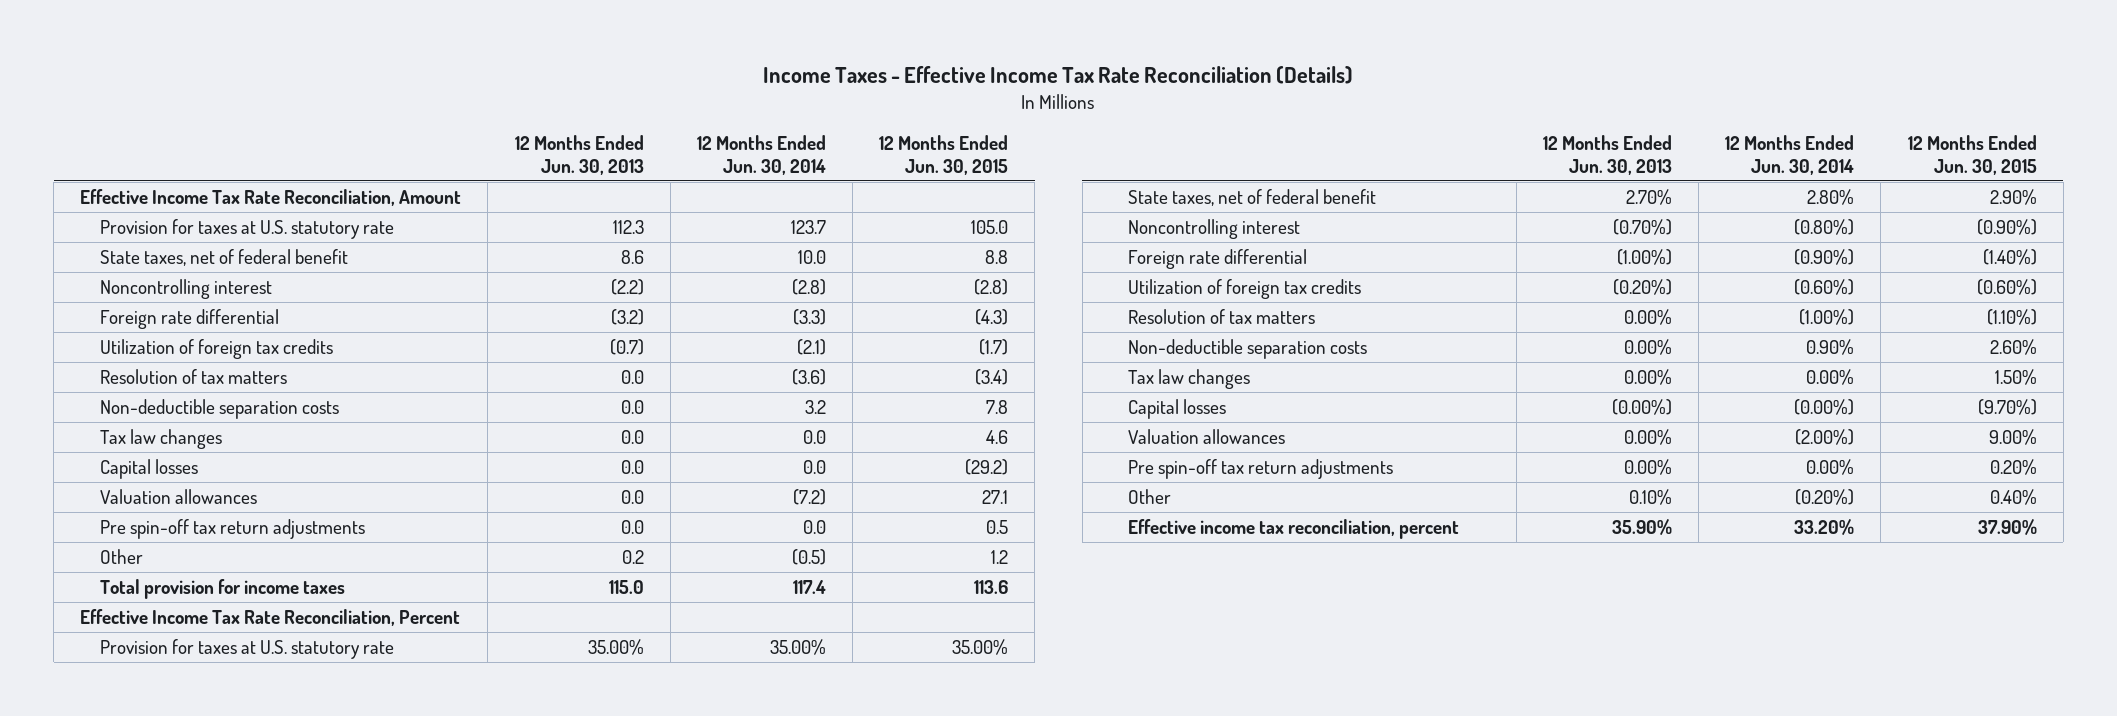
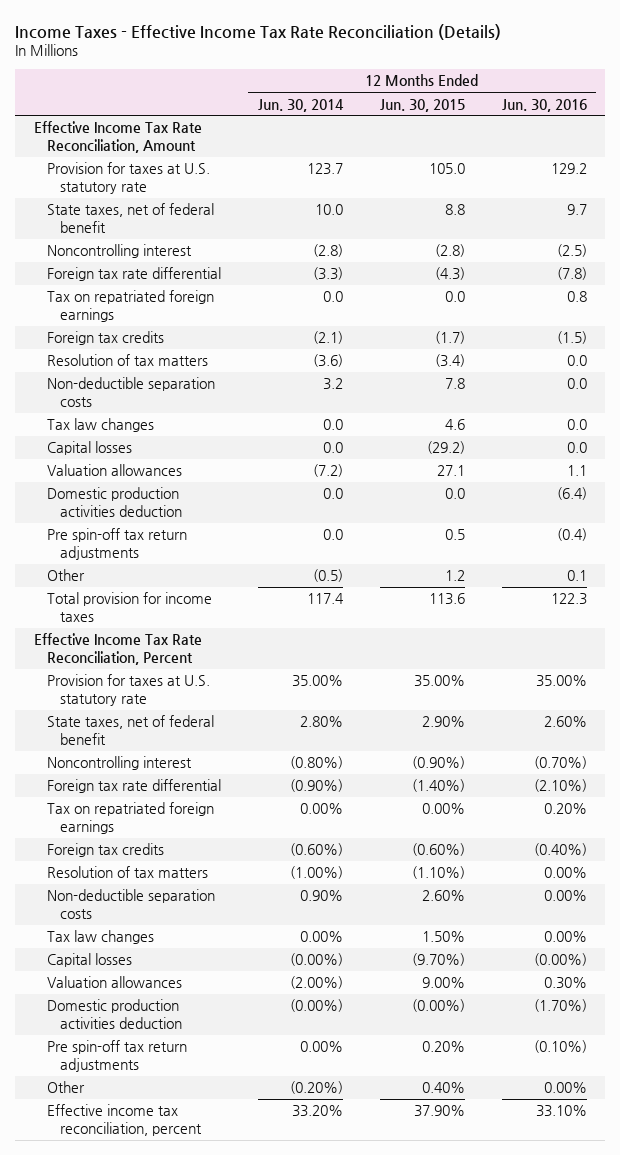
- | 12 Months Ended Jun. 30, 2013 | 12 Months Ended Jun. 30, 2014 | 12 Months Ended Jun. 30, 2015
+ | 12 Months Ended Jun. 30, 2014 | 12 Months Ended Jun. 30, 2015 | 12 Months Ended Jun. 30, 2016
- Foreign rate differential | (3.2) | (3.3) | (4.3)
- Utilization of foreign tax credits | (0.7) | (2.1) | (1.7)
+ Foreign tax rate differential | (3.3) | (4.3) | (7.8)
+ Tax on repatriated foreign earnings | 0.0 | 0.0 | 0.8
+ Foreign tax credits | (2.1) | (1.7) | (1.5)
+ Domestic production activities deduction | 0.0 | 0.0 | (6.4)
- Foreign rate differential | (1.00%) | (0.90%) | (1.40%)
- Utilization of foreign tax credits | (0.20%) | (0.60%) | (0.60%)
+ Foreign tax rate differential | (0.90%) | (1.40%) | (2.10%)
+ Tax on repatriated foreign earnings | 0.00% | 0.00% | 0.20%
+ Foreign tax credits | (0.60%) | (0.60%) | (0.40%)
+ Domestic production activities deduction | (0.00%) | (0.00%) | (1.70%)

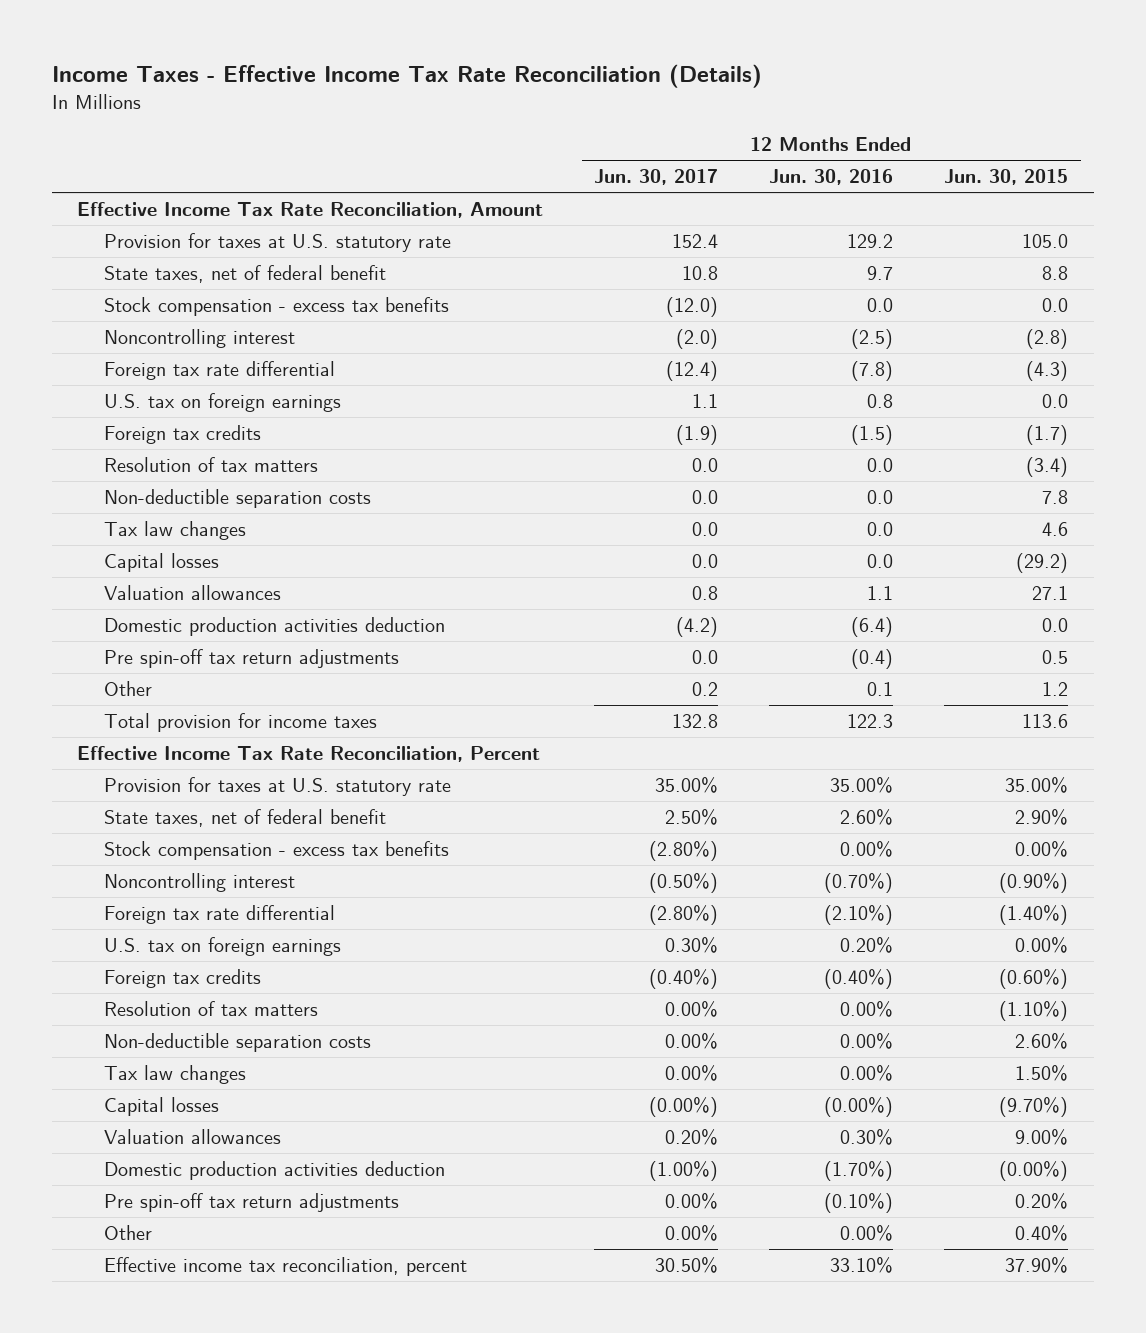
- | 12 Months Ended Jun. 30, 2014 | 12 Months Ended Jun. 30, 2015 | 12 Months Ended Jun. 30, 2016
+ | 12 Months Ended Jun. 30, 2017 | 12 Months Ended Jun. 30, 2016 | 12 Months Ended Jun. 30, 2015
+ Stock compensation - excess tax benefits | (12.0) | 0.0 | 0.0
- Tax on repatriated foreign earnings | 0.0 | 0.0 | 0.8
+ U.S. tax on foreign earnings | 1.1 | 0.8 | 0.0
+ Stock compensation - excess tax benefits | (2.80%) | 0.00% | 0.00%
- Tax on repatriated foreign earnings | 0.00% | 0.00% | 0.20%
+ U.S. tax on foreign earnings | 0.30% | 0.20% | 0.00%

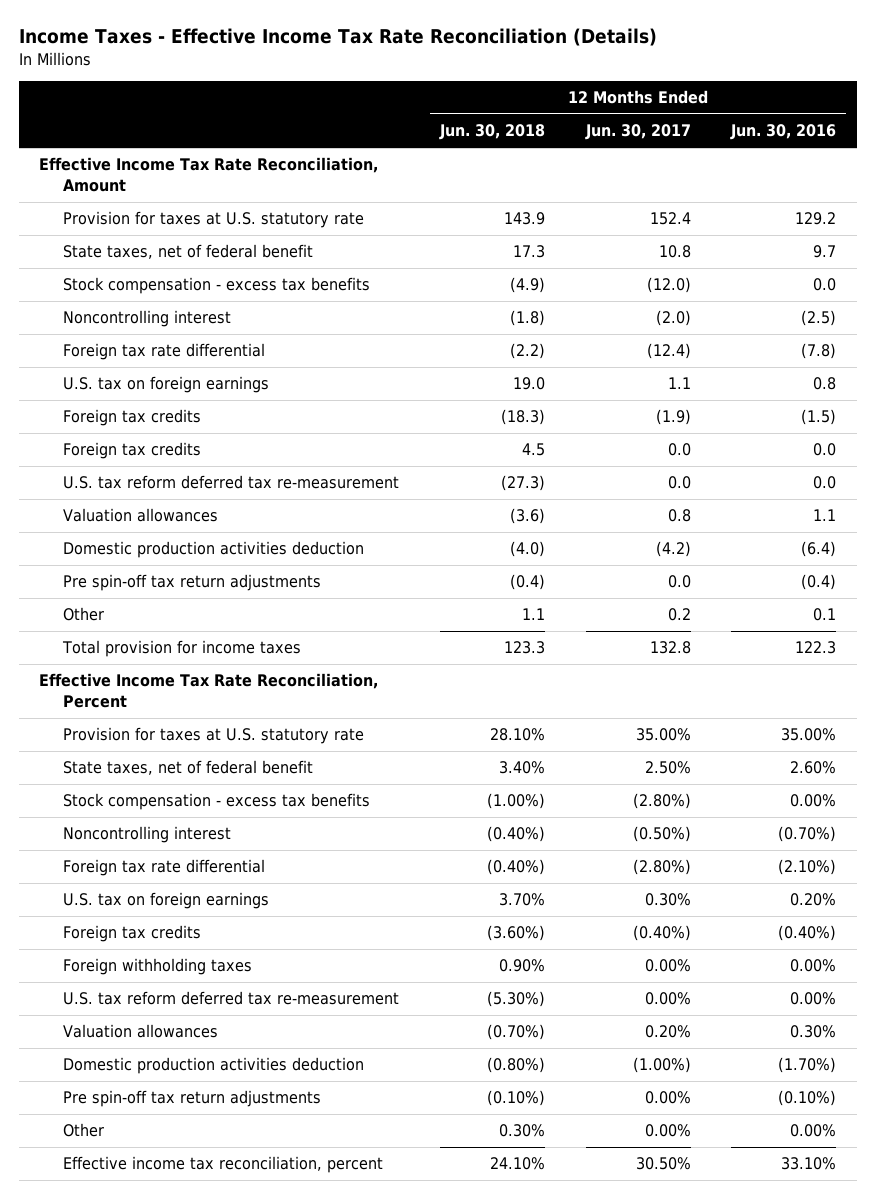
- | 12 Months Ended Jun. 30, 2017 | 12 Months Ended Jun. 30, 2016 | 12 Months Ended Jun. 30, 2015
+ | 12 Months Ended Jun. 30, 2018 | 12 Months Ended Jun. 30, 2017 | 12 Months Ended Jun. 30, 2016
- Resolution of tax matters | 0.0 | 0.0 | (3.4)
- Non-deductible separation costs | 0.0 | 0.0 | 7.8
- Tax law changes | 0.0 | 0.0 | 4.6
- Capital losses | 0.0 | 0.0 | (29.2)
+ Foreign tax credits | 4.5 | 0.0 | 0.0
+ U.S. tax reform deferred tax re-measurement | (27.3) | 0.0 | 0.0
- Resolution of tax matters | 0.00% | 0.00% | (1.10%)
- Non-deductible separation costs | 0.00% | 0.00% | 2.60%
- Tax law changes | 0.00% | 0.00% | 1.50%
- Capital losses | (0.00%) | (0.00%) | (9.70%)
+ Foreign withholding taxes | 0.90% | 0.00% | 0.00%
+ U.S. tax reform deferred tax re-measurement | (5.30%) | 0.00% | 0.00%

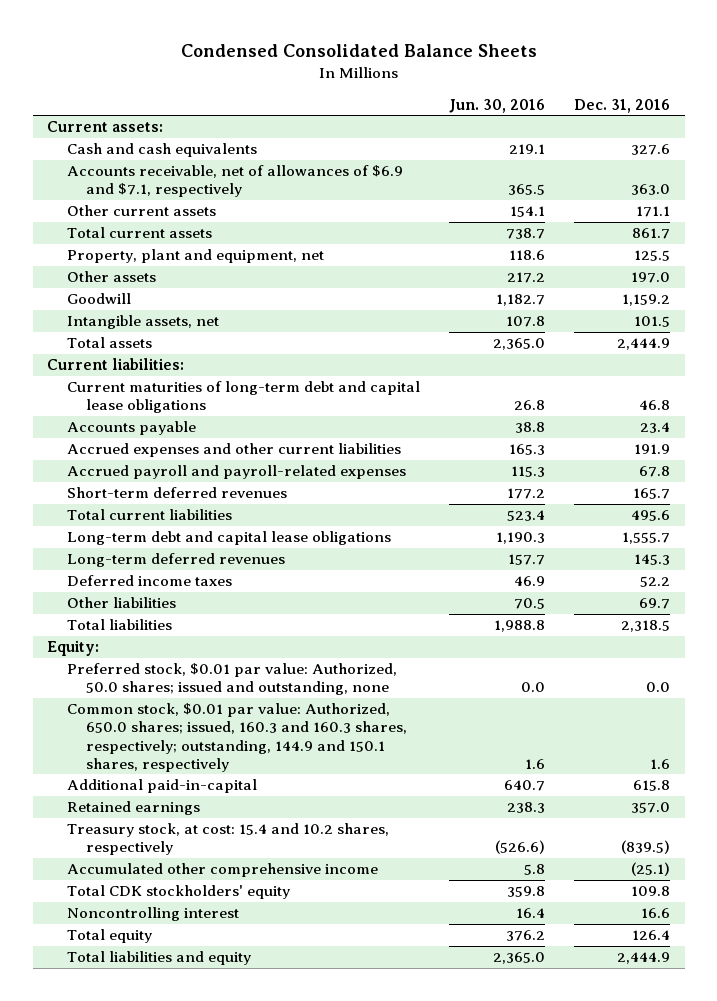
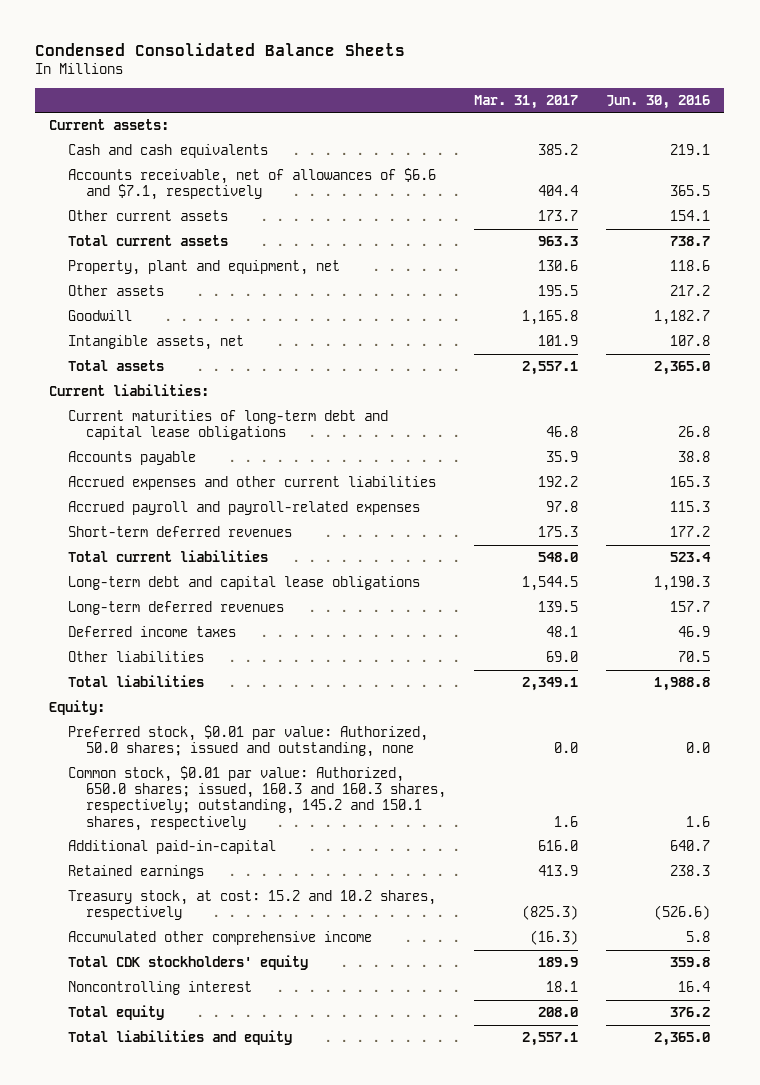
- | Jun. 30, 2016 | Dec. 31, 2016
+ | Mar. 31, 2017 | Jun. 30, 2016
- Accounts receivable, net of allowances of $6.9 and $7.1, respectively | 365.5 | 363.0
+ Accounts receivable, net of allowances of $6.6 and $7.1, respectively | 404.4 | 365.5
- Common stock, $0.01 par value: Authorized, 650.0 shares; issued, 160.3 and 160.3 shares, respectively; outstanding, 144.9 and 150.1 shares, respectively | 1.6 | 1.6
+ Common stock, $0.01 par value: Authorized, 650.0 shares; issued, 160.3 and 160.3 shares, respectively; outstanding, 145.2 and 150.1 shares, respectively | 1.6 | 1.6
- Treasury stock, at cost: 15.4 and 10.2 shares, respectively | (526.6) | (839.5)
+ Treasury stock, at cost: 15.2 and 10.2 shares, respectively | (825.3) | (526.6)

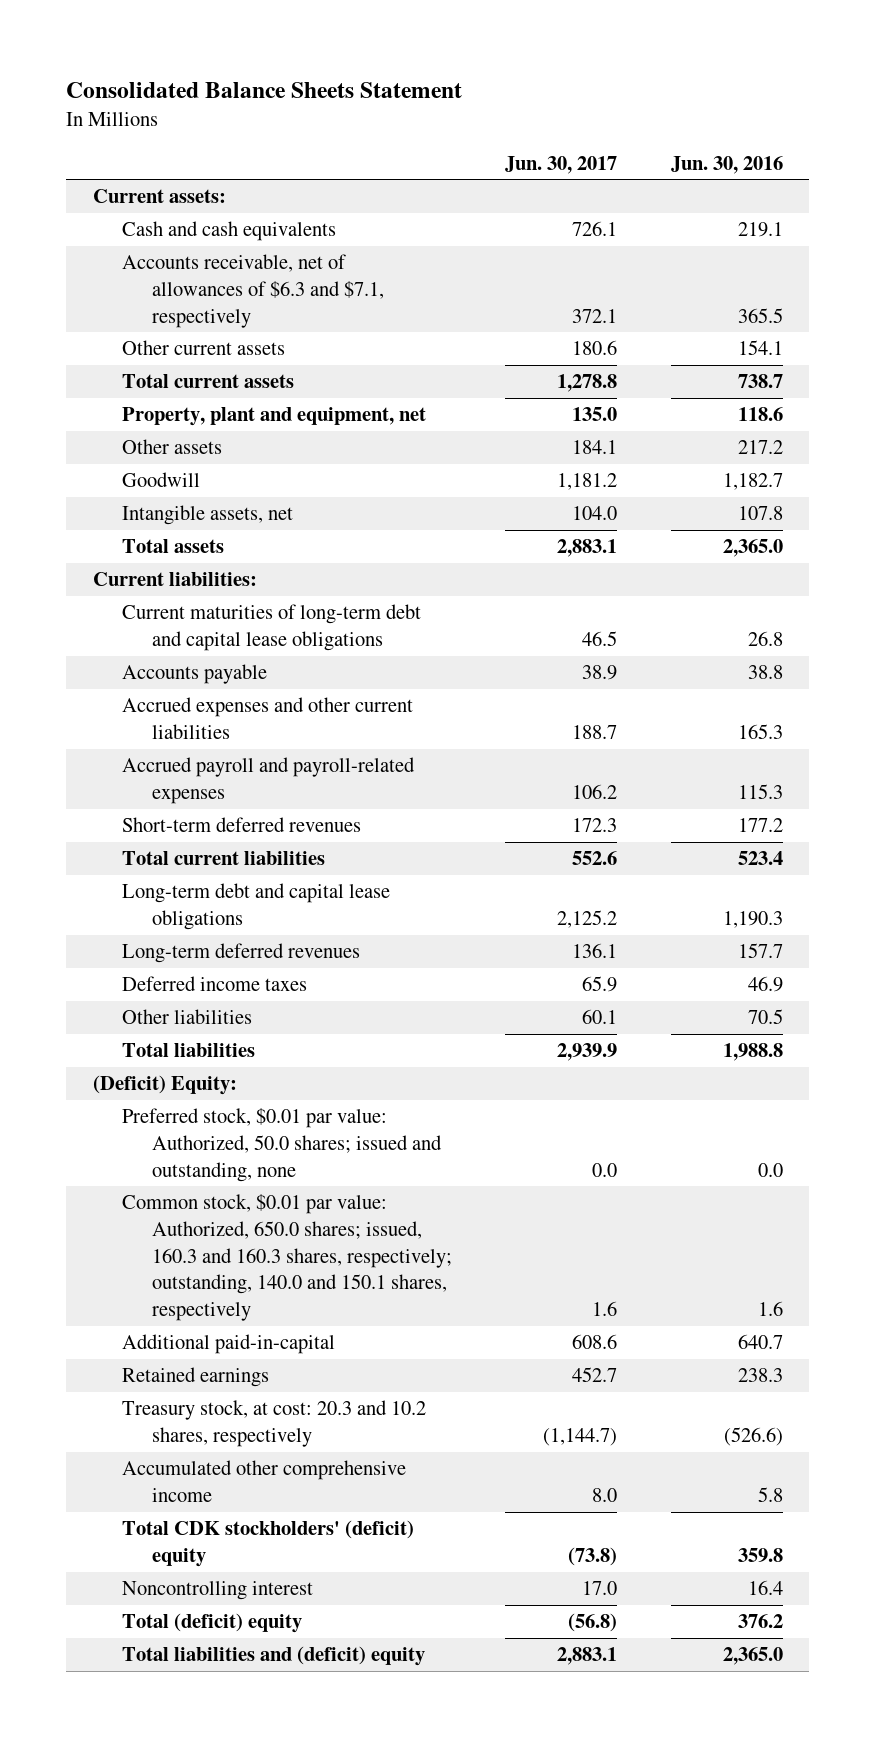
- Condensed Consolidated Balance Sheets
+ Consolidated Balance Sheets Statement
- | Mar. 31, 2017 | Jun. 30, 2016
+ | Jun. 30, 2017 | Jun. 30, 2016
- Accounts receivable, net of allowances of $6.6 and $7.1, respectively | 404.4 | 365.5
+ Accounts receivable, net of allowances of $6.3 and $7.1, respectively | 372.1 | 365.5
- Equity:
+ (Deficit) Equity:
- Common stock, $0.01 par value: Authorized, 650.0 shares; issued, 160.3 and 160.3 shares, respectively; outstanding, 145.2 and 150.1 shares, respectively | 1.6 | 1.6
+ Common stock, $0.01 par value: Authorized, 650.0 shares; issued, 160.3 and 160.3 shares, respectively; outstanding, 140.0 and 150.1 shares, respectively | 1.6 | 1.6
- Treasury stock, at cost: 15.2 and 10.2 shares, respectively | (825.3) | (526.6)
+ Treasury stock, at cost: 20.3 and 10.2 shares, respectively | (1,144.7) | (526.6)
- Total CDK stockholders' equity | 189.9 | 359.8
+ Total CDK stockholders' (deficit) equity | (73.8) | 359.8
- Total equity | 208.0 | 376.2
- Total liabilities and equity | 2,557.1 | 2,365.0
+ Total (deficit) equity | (56.8) | 376.2
+ Total liabilities and (deficit) equity | 2,883.1 | 2,365.0

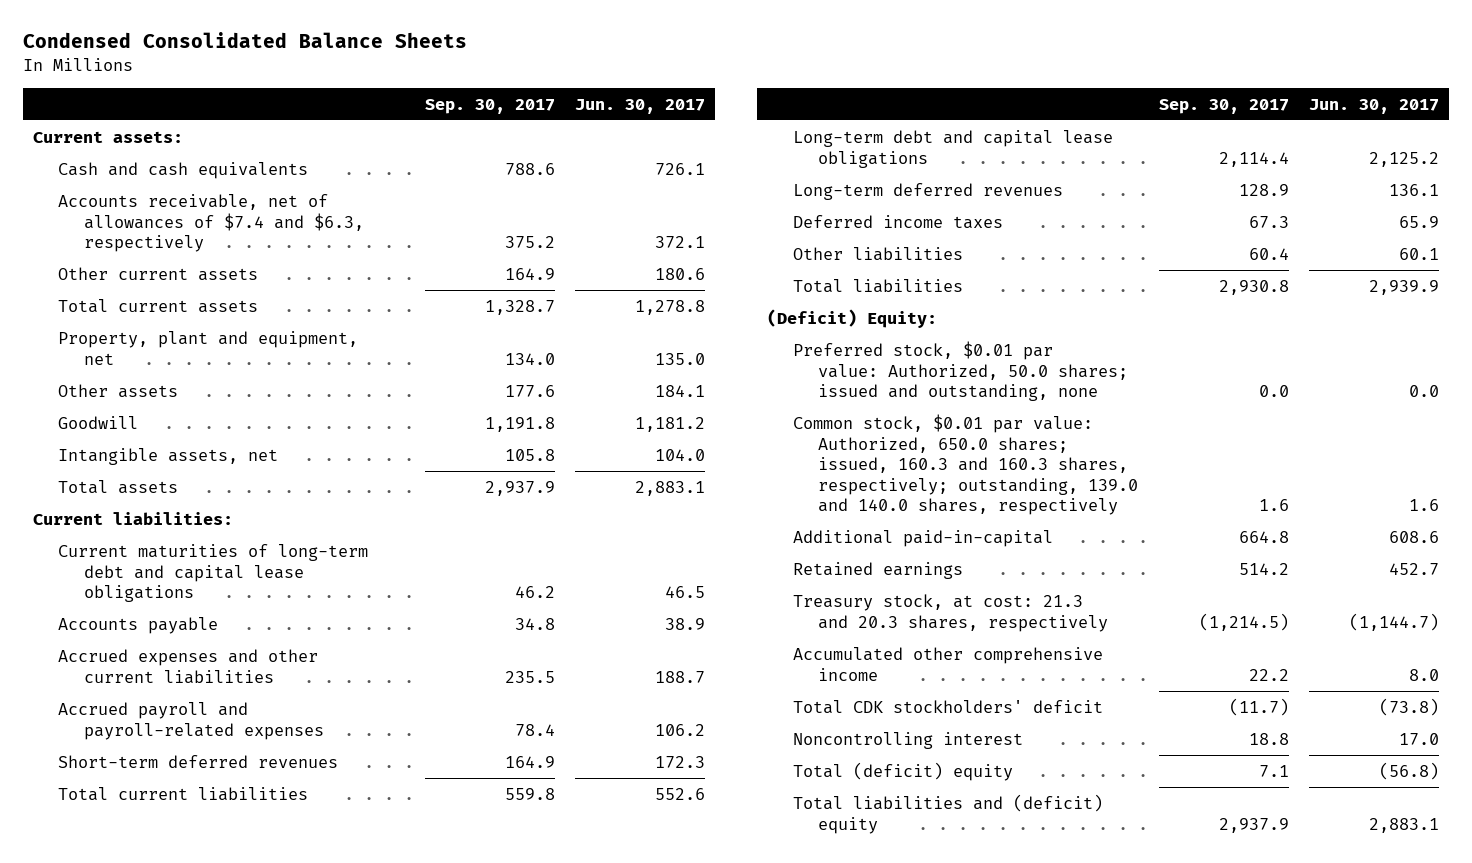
- Consolidated Balance Sheets Statement
+ Condensed Consolidated Balance Sheets
- | Jun. 30, 2017 | Jun. 30, 2016
+ | Sep. 30, 2017 | Jun. 30, 2017
- Accounts receivable, net of allowances of $6.3 and $7.1, respectively | 372.1 | 365.5
+ Accounts receivable, net of allowances of $7.4 and $6.3, respectively | 375.2 | 372.1
- Common stock, $0.01 par value: Authorized, 650.0 shares; issued, 160.3 and 160.3 shares, respectively; outstanding, 140.0 and 150.1 shares, respectively | 1.6 | 1.6
+ Common stock, $0.01 par value: Authorized, 650.0 shares; issued, 160.3 and 160.3 shares, respectively; outstanding, 139.0 and 140.0 shares, respectively | 1.6 | 1.6
- Treasury stock, at cost: 20.3 and 10.2 shares, respectively | (1,144.7) | (526.6)
+ Treasury stock, at cost: 21.3 and 20.3 shares, respectively | (1,214.5) | (1,144.7)
- Total CDK stockholders' (deficit) equity | (73.8) | 359.8
+ Total CDK stockholders' deficit | (11.7) | (73.8)

